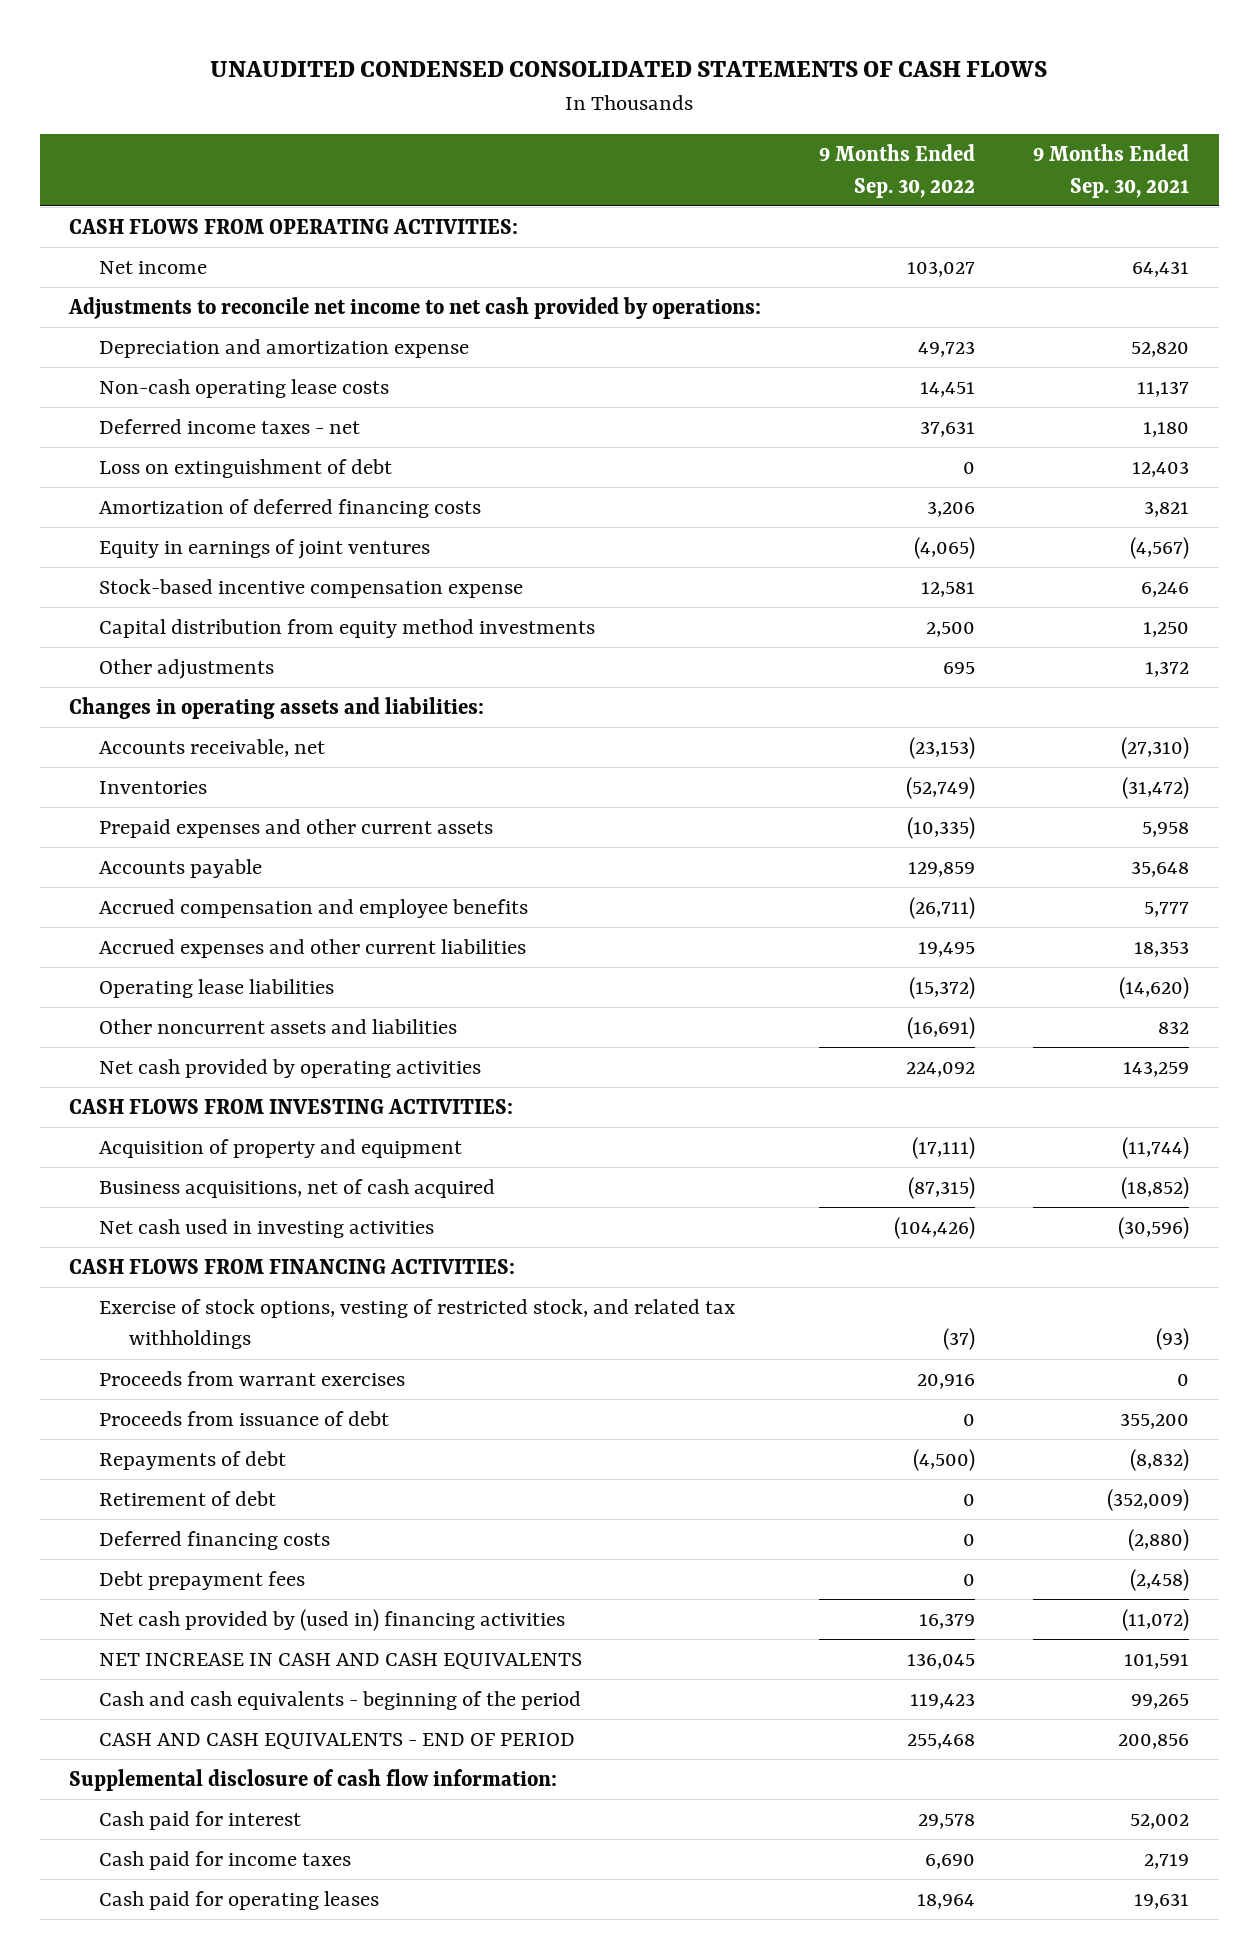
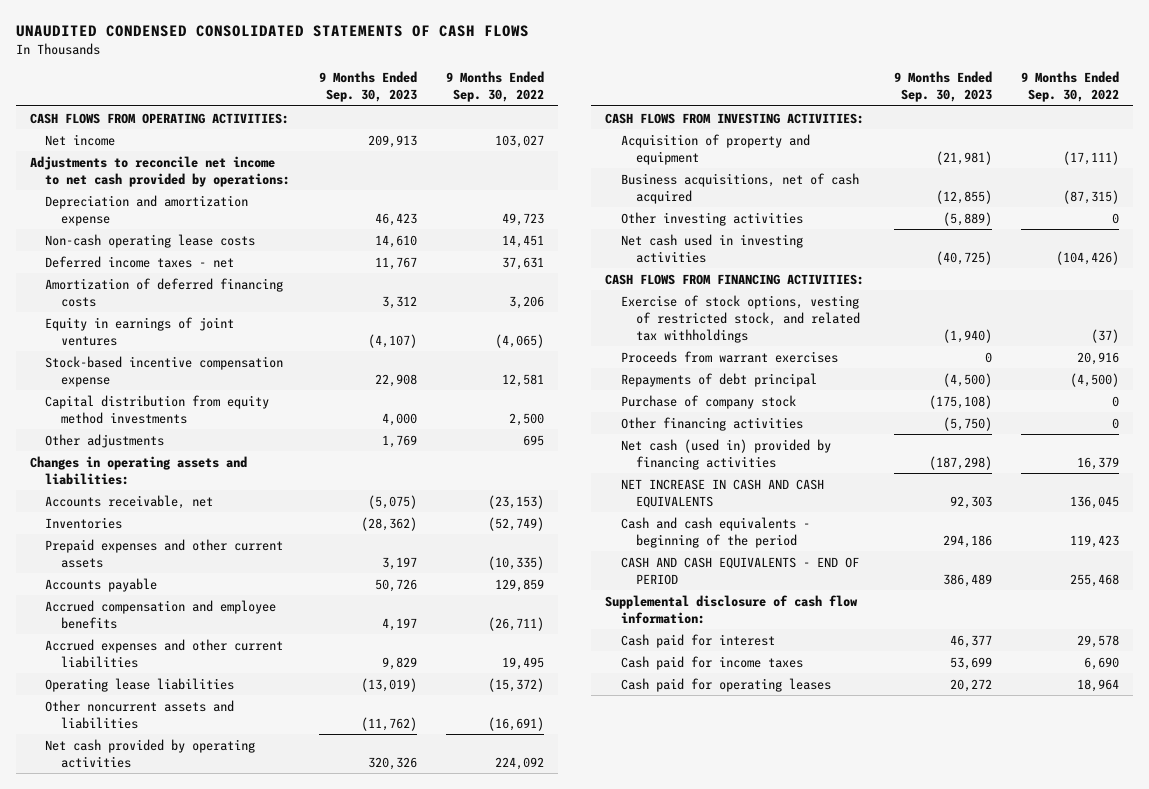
- | 9 Months Ended Sep. 30, 2022 | 9 Months Ended Sep. 30, 2021
+ | 9 Months Ended Sep. 30, 2023 | 9 Months Ended Sep. 30, 2022
- Loss on extinguishment of debt | 0 | 12,403
+ Other investing activities | (5,889) | 0
- Proceeds from issuance of debt | 0 | 355,200
- Repayments of debt | (4,500) | (8,832)
- Retirement of debt | 0 | (352,009)
- Deferred financing costs | 0 | (2,880)
- Debt prepayment fees | 0 | (2,458)
- Net cash provided by (used in) financing activities | 16,379 | (11,072)
+ Repayments of debt principal | (4,500) | (4,500)
+ Purchase of company stock | (175,108) | 0
+ Other financing activities | (5,750) | 0
+ Net cash (used in) provided by financing activities | (187,298) | 16,379

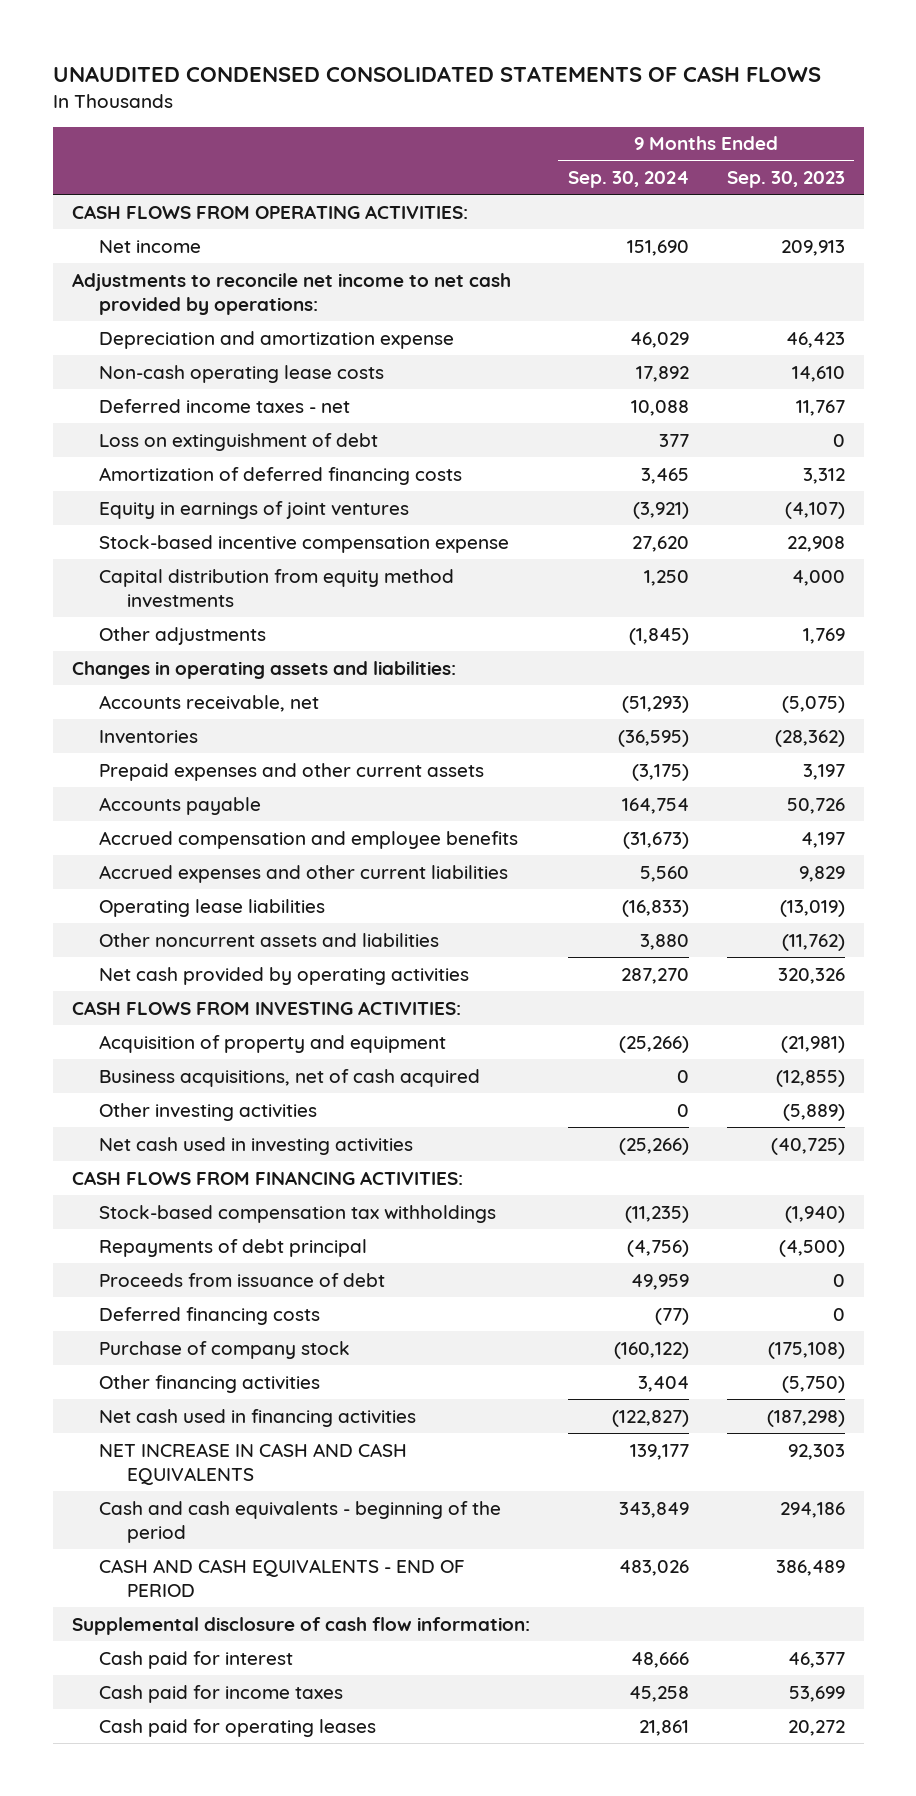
- | 9 Months Ended Sep. 30, 2023 | 9 Months Ended Sep. 30, 2022
+ | 9 Months Ended Sep. 30, 2024 | 9 Months Ended Sep. 30, 2023
+ Loss on extinguishment of debt | 377 | 0
- Exercise of stock options, vesting of restricted stock, and related tax withholdings | (1,940) | (37)
- Proceeds from warrant exercises | 0 | 20,916
+ Stock-based compensation tax withholdings | (11,235) | (1,940)
+ Proceeds from issuance of debt | 49,959 | 0
+ Deferred financing costs | (77) | 0
- Net cash (used in) provided by financing activities | (187,298) | 16,379
+ Net cash used in financing activities | (122,827) | (187,298)

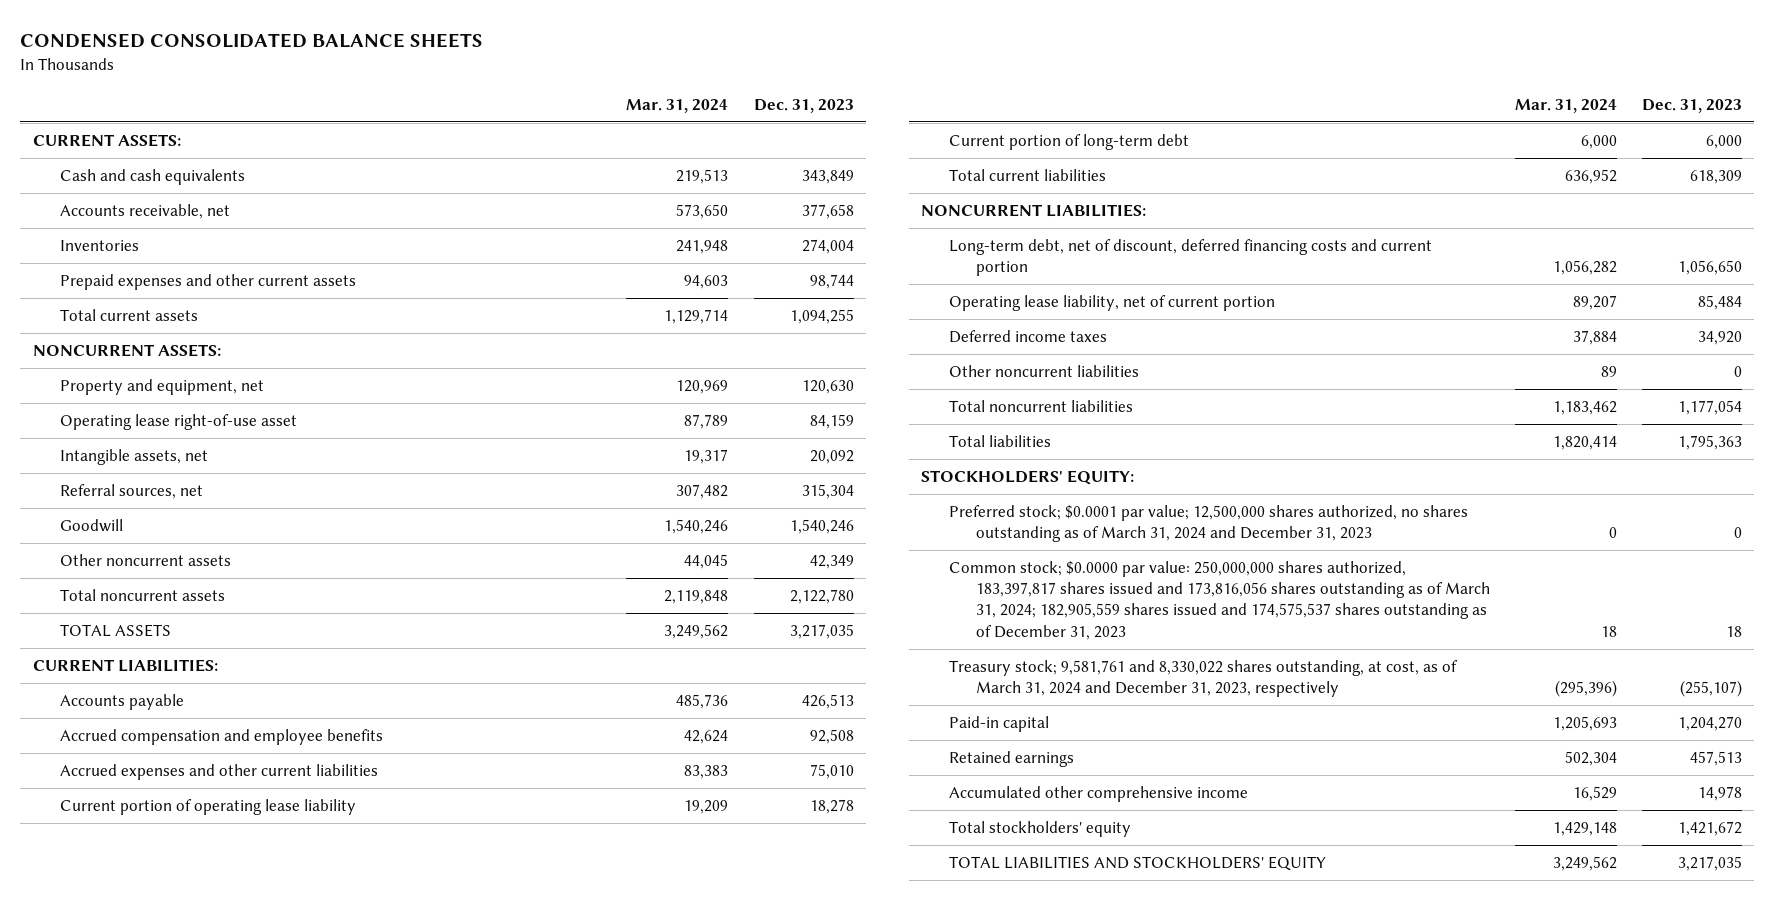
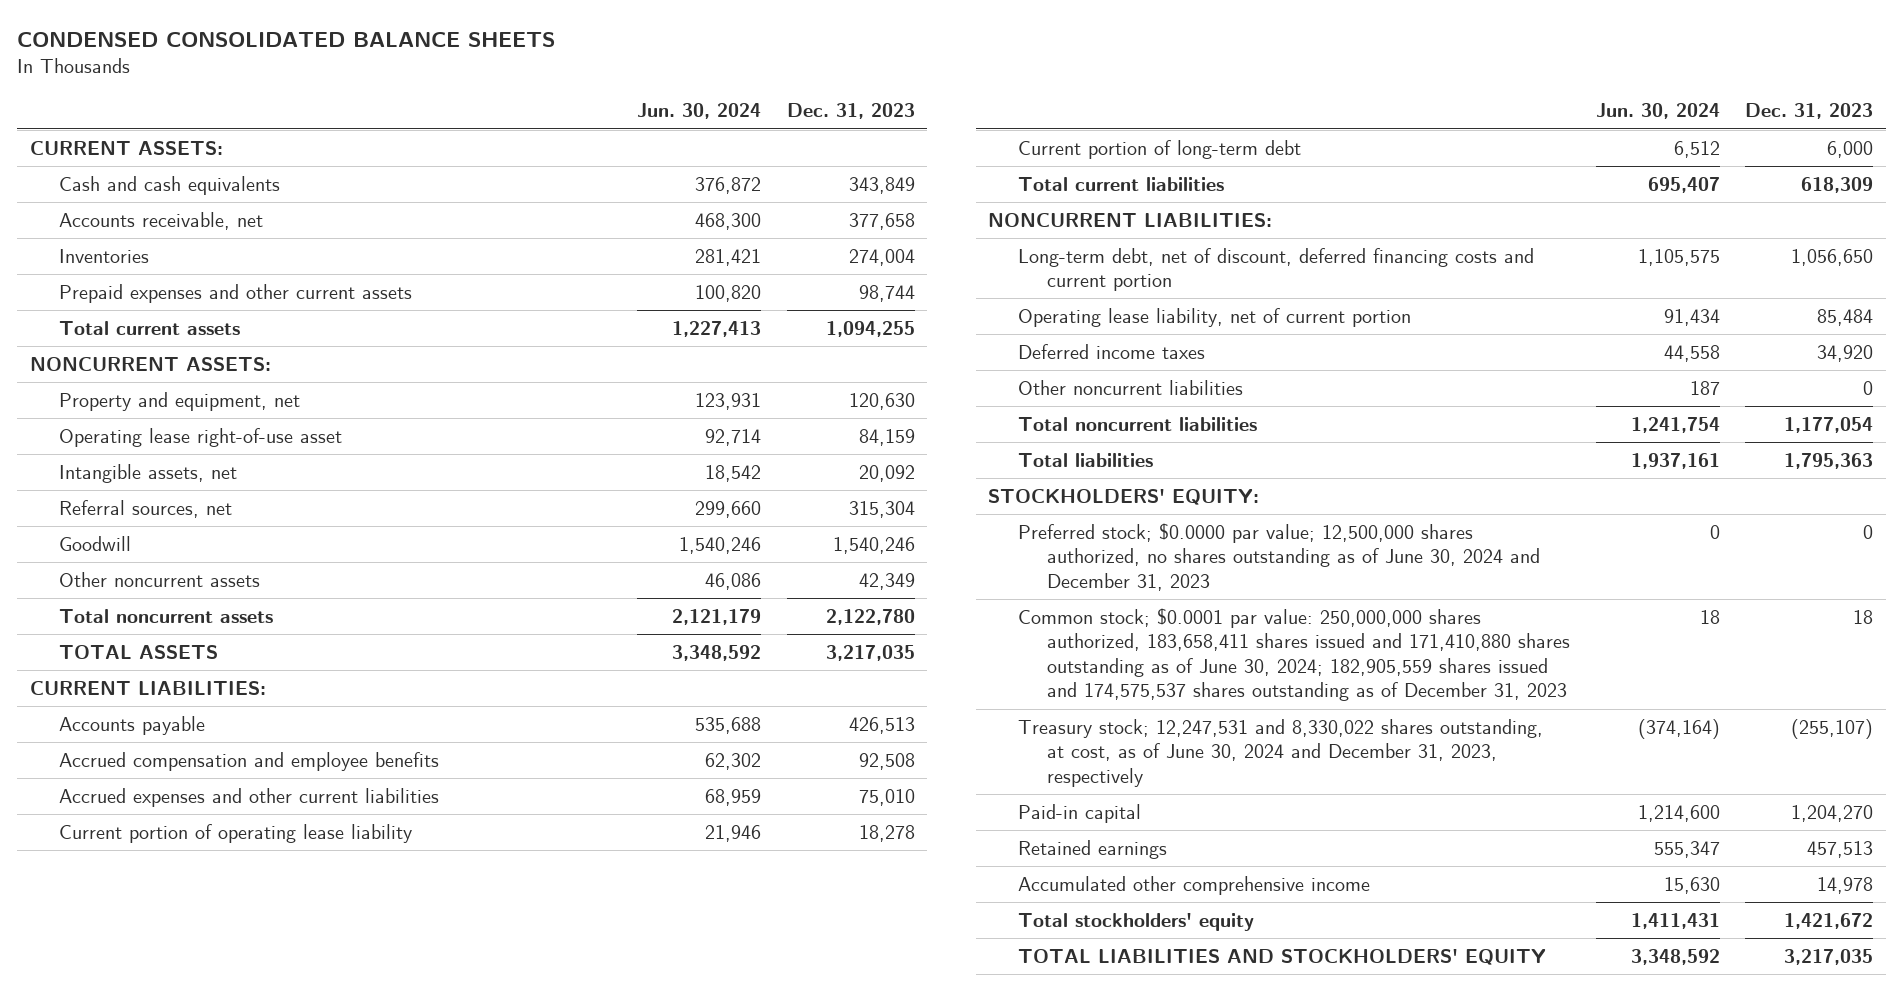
- | Mar. 31, 2024 | Dec. 31, 2023
+ | Jun. 30, 2024 | Dec. 31, 2023
- Preferred stock; $0.0001 par value; 12,500,000 shares authorized, no shares outstanding as of March 31, 2024 and December 31, 2023 | 0 | 0
- Common stock; $0.0000 par value: 250,000,000 shares authorized, 183,397,817 shares issued and 173,816,056 shares outstanding as of March 31, 2024; 182,905,559 shares issued and 174,575,537 shares outstanding as of December 31, 2023 | 18 | 18
- Treasury stock; 9,581,761 and 8,330,022 shares outstanding, at cost, as of March 31, 2024 and December 31, 2023, respectively | (295,396) | (255,107)
+ Preferred stock; $0.0000 par value; 12,500,000 shares authorized, no shares outstanding as of June 30, 2024 and December 31, 2023 | 0 | 0
+ Common stock; $0.0001 par value: 250,000,000 shares authorized, 183,658,411 shares issued and 171,410,880 shares outstanding as of June 30, 2024; 182,905,559 shares issued and 174,575,537 shares outstanding as of December 31, 2023 | 18 | 18
+ Treasury stock; 12,247,531 and 8,330,022 shares outstanding, at cost, as of June 30, 2024 and December 31, 2023, respectively | (374,164) | (255,107)

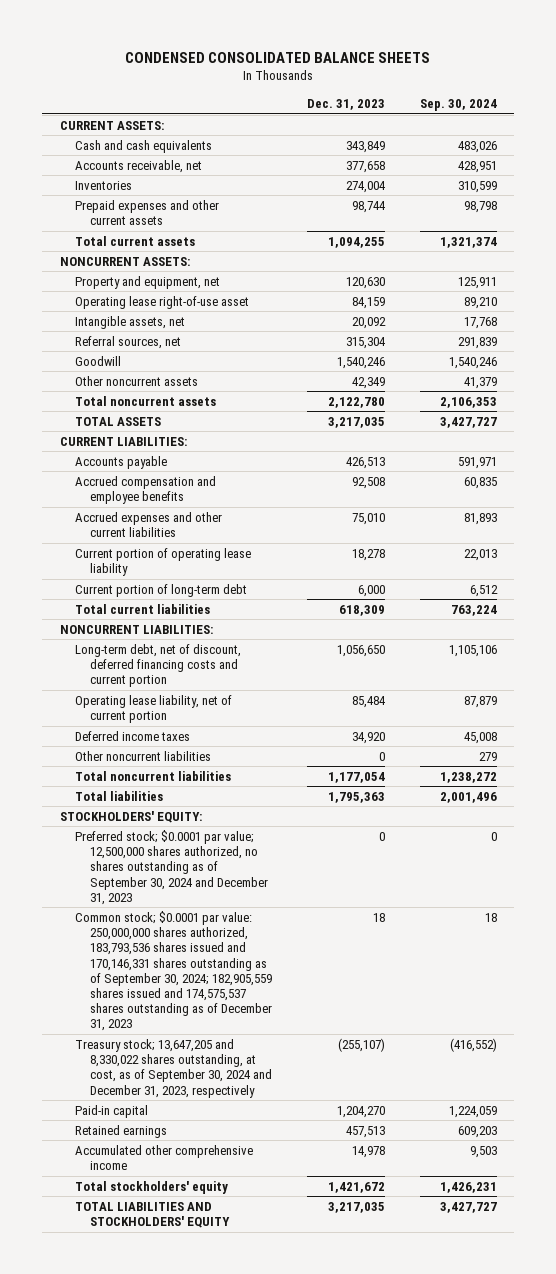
- | Jun. 30, 2024 | Dec. 31, 2023
+ | Dec. 31, 2023 | Sep. 30, 2024
- Preferred stock; $0.0000 par value; 12,500,000 shares authorized, no shares outstanding as of June 30, 2024 and December 31, 2023 | 0 | 0
- Common stock; $0.0001 par value: 250,000,000 shares authorized, 183,658,411 shares issued and 171,410,880 shares outstanding as of June 30, 2024; 182,905,559 shares issued and 174,575,537 shares outstanding as of December 31, 2023 | 18 | 18
- Treasury stock; 12,247,531 and 8,330,022 shares outstanding, at cost, as of June 30, 2024 and December 31, 2023, respectively | (374,164) | (255,107)
+ Preferred stock; $0.0001 par value; 12,500,000 shares authorized, no shares outstanding as of September 30, 2024 and December 31, 2023 | 0 | 0
+ Common stock; $0.0001 par value: 250,000,000 shares authorized, 183,793,536 shares issued and 170,146,331 shares outstanding as of September 30, 2024; 182,905,559 shares issued and 174,575,537 shares outstanding as of December 31, 2023 | 18 | 18
+ Treasury stock; 13,647,205 and 8,330,022 shares outstanding, at cost, as of September 30, 2024 and December 31, 2023, respectively | (255,107) | (416,552)

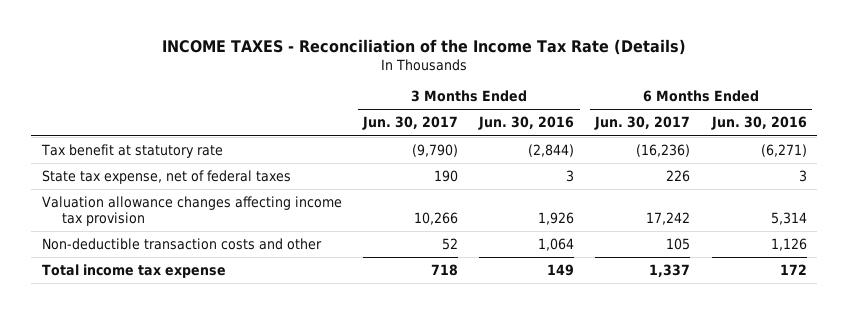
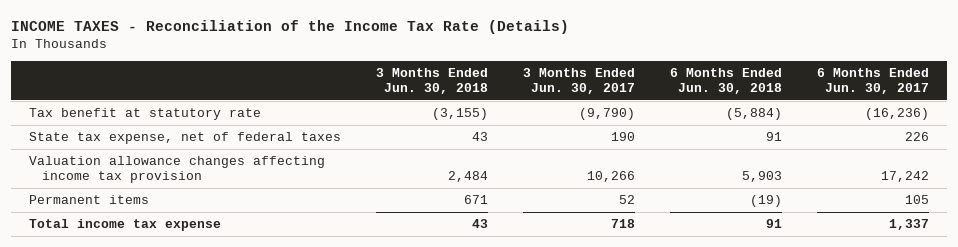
- | 3 Months Ended Jun. 30, 2017 | 3 Months Ended Jun. 30, 2016 | 6 Months Ended Jun. 30, 2017 | 6 Months Ended Jun. 30, 2016
+ | 3 Months Ended Jun. 30, 2018 | 3 Months Ended Jun. 30, 2017 | 6 Months Ended Jun. 30, 2018 | 6 Months Ended Jun. 30, 2017
- Non-deductible transaction costs and other | 52 | 1,064 | 105 | 1,126
+ Permanent items | 671 | 52 | (19) | 105

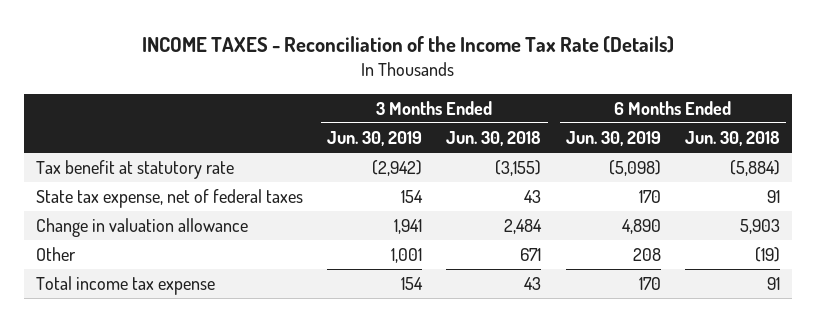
- | 3 Months Ended Jun. 30, 2018 | 3 Months Ended Jun. 30, 2017 | 6 Months Ended Jun. 30, 2018 | 6 Months Ended Jun. 30, 2017
+ | 3 Months Ended Jun. 30, 2019 | 3 Months Ended Jun. 30, 2018 | 6 Months Ended Jun. 30, 2019 | 6 Months Ended Jun. 30, 2018
- Valuation allowance changes affecting income tax provision | 2,484 | 10,266 | 5,903 | 17,242
- Permanent items | 671 | 52 | (19) | 105
+ Change in valuation allowance | 1,941 | 2,484 | 4,890 | 5,903
+ Other | 1,001 | 671 | 208 | (19)

